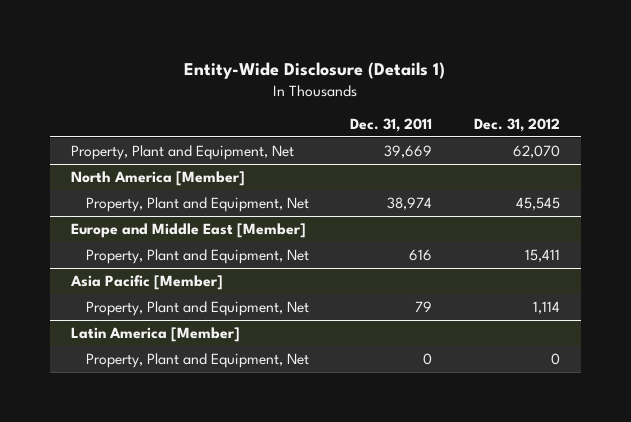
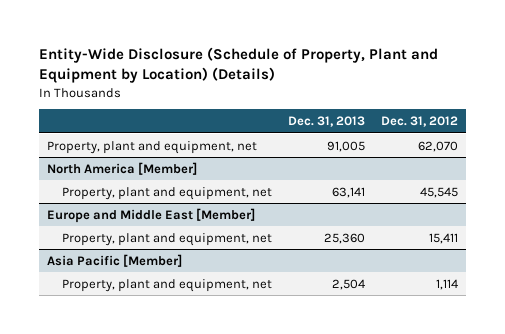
- Entity-Wide Disclosure (Details 1)
+ Entity-Wide Disclosure (Schedule of Property, Plant and Equipment by Location) (Details)
- | Dec. 31, 2011 | Dec. 31, 2012
+ | Dec. 31, 2013 | Dec. 31, 2012
- Property, Plant and Equipment, Net | 39,669 | 62,070
+ Property, plant and equipment, net | 91,005 | 62,070
@ North America [Member]
- Property, Plant and Equipment, Net | 38,974 | 45,545
+ Property, plant and equipment, net | 63,141 | 45,545
@ Europe and Middle East [Member]
- Property, Plant and Equipment, Net | 616 | 15,411
+ Property, plant and equipment, net | 25,360 | 15,411
@ Asia Pacific [Member]
- Property, Plant and Equipment, Net | 79 | 1,114
- Latin America [Member]
- Property, Plant and Equipment, Net | 0 | 0
@ Asia Pacific [Member]
+ Property, plant and equipment, net | 2,504 | 1,114

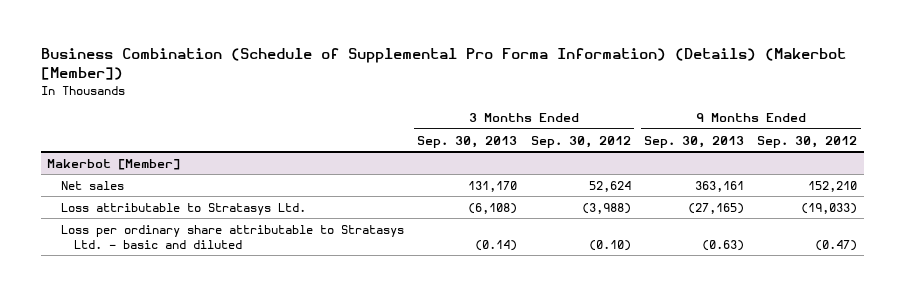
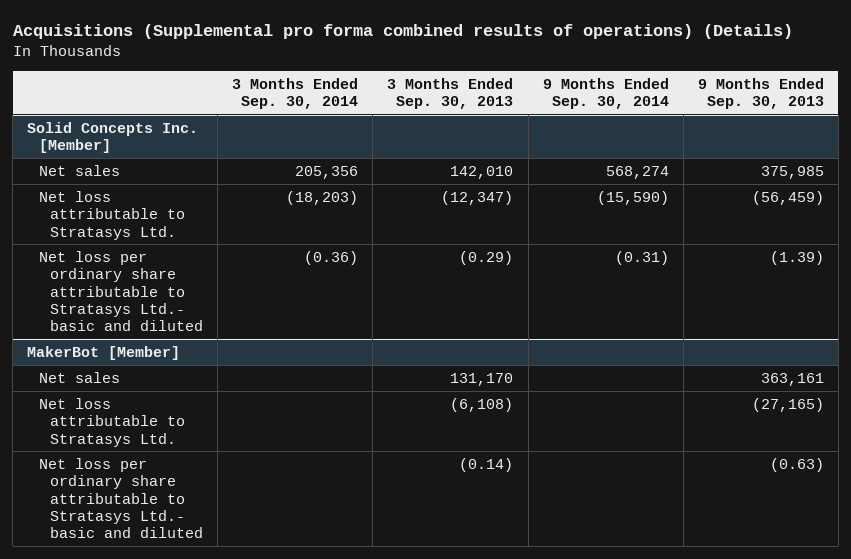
- Business Combination (Schedule of Supplemental Pro Forma Information) (Details) (Makerbot [Member])
+ Acquisitions (Supplemental pro forma combined results of operations) (Details)
- | 3 Months Ended Sep. 30, 2013 | 3 Months Ended Sep. 30, 2012 | 9 Months Ended Sep. 30, 2013 | 9 Months Ended Sep. 30, 2012
+ | 3 Months Ended Sep. 30, 2014 | 3 Months Ended Sep. 30, 2013 | 9 Months Ended Sep. 30, 2014 | 9 Months Ended Sep. 30, 2013
- Makerbot [Member]
+ Solid Concepts Inc. [Member]
+ Net sales | 205,356 | 142,010 | 568,274 | 375,985
+ Net loss attributable to Stratasys Ltd. | (18,203) | (12,347) | (15,590) | (56,459)
+ Net loss per ordinary share attributable to Stratasys Ltd.- basic and diluted | (0.36) | (0.29) | (0.31) | (1.39)
+ MakerBot [Member]
- Loss attributable to Stratasys Ltd. | (6,108) | (3,988) | (27,165) | (19,033)
- Loss per ordinary share attributable to Stratasys Ltd. - basic and diluted | (0.14) | (0.10) | (0.63) | (0.47)
+ Net loss attributable to Stratasys Ltd. | | (6,108) | | (27,165)
+ Net loss per ordinary share attributable to Stratasys Ltd.- basic and diluted | | (0.14) | | (0.63)

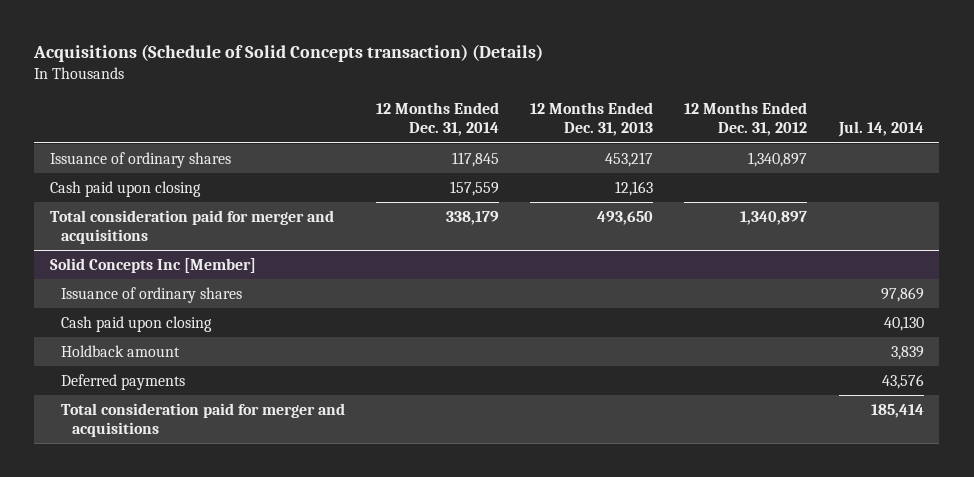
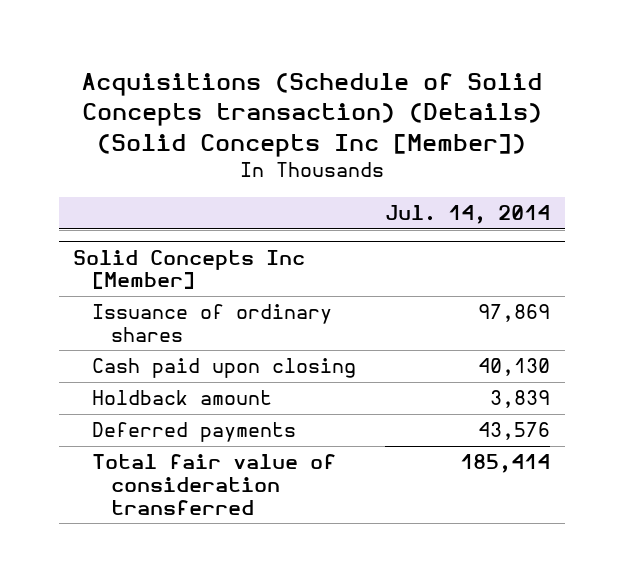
- Acquisitions (Schedule of Solid Concepts transaction) (Details)
+ Acquisitions (Schedule of Solid Concepts transaction) (Details) (Solid Concepts Inc [Member])
- | 12 Months Ended Dec. 31, 2014 | 12 Months Ended Dec. 31, 2013 | 12 Months Ended Dec. 31, 2012 | Jul. 14, 2014
+ | Jul. 14, 2014
- Issuance of ordinary shares | 117,845 | 453,217 | 1,340,897 |
- Cash paid upon closing | 157,559 | 12,163 | |
- Total consideration paid for merger and acquisitions | 338,179 | 493,650 | 1,340,897 |
@ Solid Concepts Inc [Member]
- Total consideration paid for merger and acquisitions | | | | 185,414
+ Total fair value of consideration transferred | 185,414

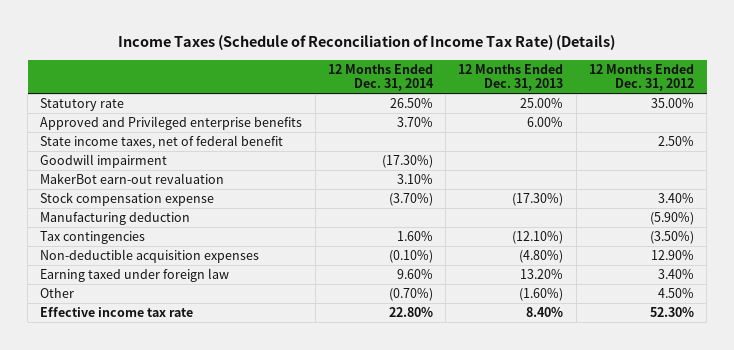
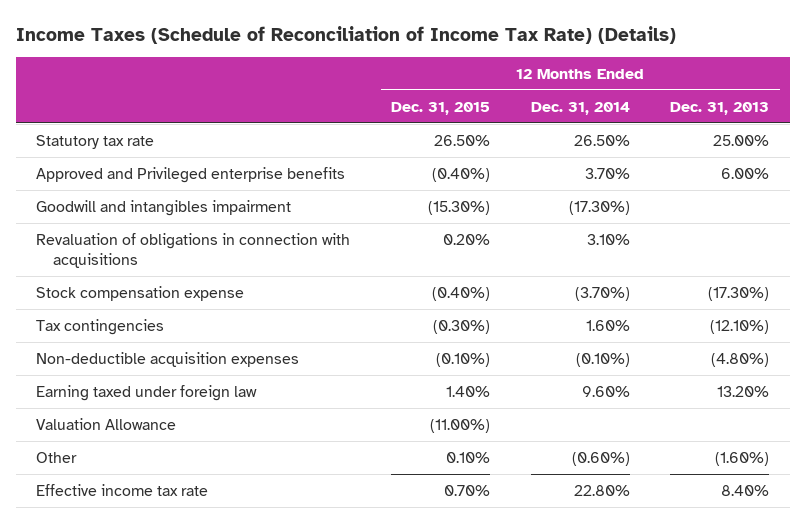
- | 12 Months Ended Dec. 31, 2014 | 12 Months Ended Dec. 31, 2013 | 12 Months Ended Dec. 31, 2012
+ | 12 Months Ended Dec. 31, 2015 | 12 Months Ended Dec. 31, 2014 | 12 Months Ended Dec. 31, 2013
- Statutory rate | 26.50% | 25.00% | 35.00%
+ Statutory tax rate | 26.50% | 26.50% | 25.00%
- State income taxes, net of federal benefit | | | 2.50%
- Goodwill impairment | (17.30%) | |
- MakerBot earn-out revaluation | 3.10% | |
+ Goodwill and intangibles impairment | (15.30%) | (17.30%) |
+ Revaluation of obligations in connection with acquisitions | 0.20% | 3.10% |
- Manufacturing deduction | | | (5.90%)
- Other | (0.70%) | (1.60%) | 4.50%
+ Valuation Allowance | (11.00%) | |
+ Other | 0.10% | (0.60%) | (1.60%)

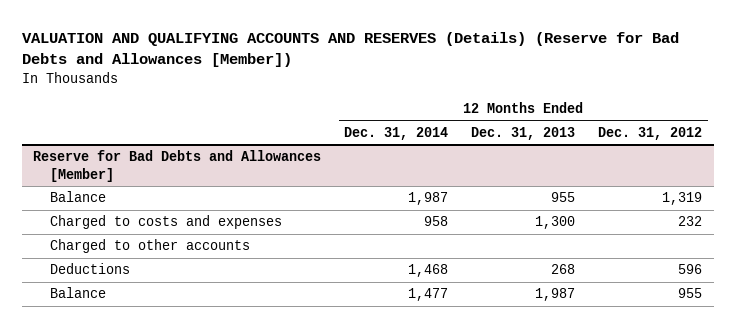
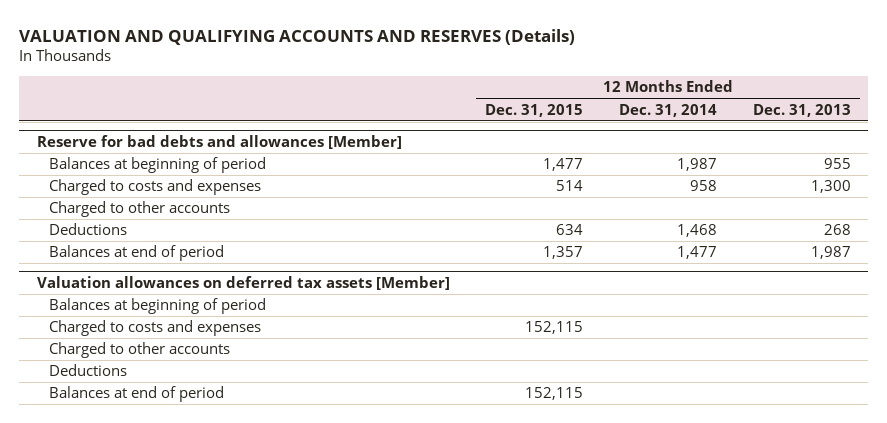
- VALUATION AND QUALIFYING ACCOUNTS AND RESERVES (Details) (Reserve for Bad Debts and Allowances [Member])
+ VALUATION AND QUALIFYING ACCOUNTS AND RESERVES (Details)
- | 12 Months Ended Dec. 31, 2014 | 12 Months Ended Dec. 31, 2013 | 12 Months Ended Dec. 31, 2012
+ | 12 Months Ended Dec. 31, 2015 | 12 Months Ended Dec. 31, 2014 | 12 Months Ended Dec. 31, 2013
- Reserve for Bad Debts and Allowances [Member]
- Balance | 1,987 | 955 | 1,319
+ Reserve for bad debts and allowances [Member]
+ Balances at beginning of period | 1,477 | 1,987 | 955
- Balance | 1,477 | 1,987 | 955
+ Balances at end of period | 1,357 | 1,477 | 1,987
+ Valuation allowances on deferred tax assets [Member]
+ Balances at beginning of period
+ Charged to costs and expenses | 152,115 | |
+ Charged to other accounts
+ Deductions
+ Balances at end of period | 152,115 | |

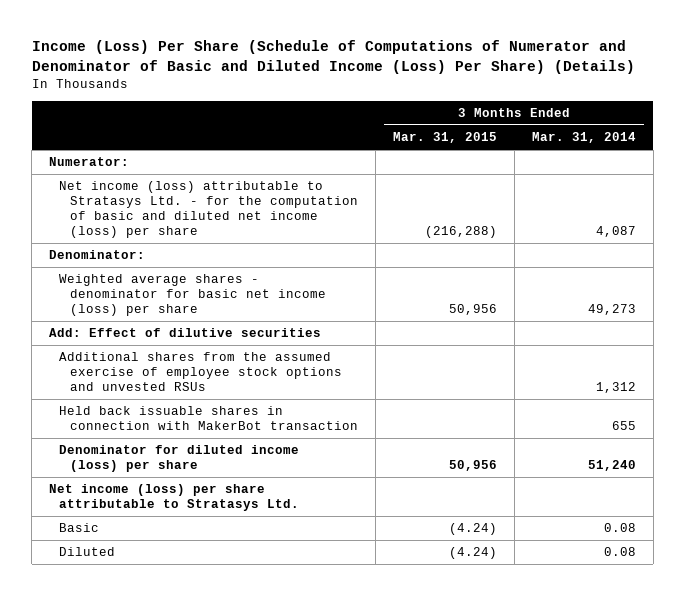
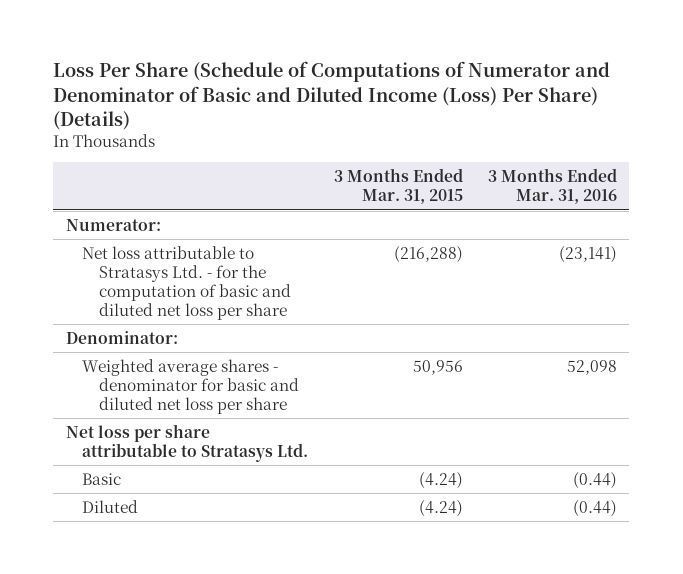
- Income (Loss) Per Share (Schedule of Computations of Numerator and Denominator of Basic and Diluted Income (Loss) Per Share) (Details)
+ Loss Per Share (Schedule of Computations of Numerator and Denominator of Basic and Diluted Income (Loss) Per Share) (Details)
- | 3 Months Ended Mar. 31, 2015 | 3 Months Ended Mar. 31, 2014
+ | 3 Months Ended Mar. 31, 2015 | 3 Months Ended Mar. 31, 2016
- Net income (loss) attributable to Stratasys Ltd. - for the computation of basic and diluted net income (loss) per share | (216,288) | 4,087
+ Net loss attributable to Stratasys Ltd. - for the computation of basic and diluted net loss per share | (216,288) | (23,141)
- Weighted average shares - denominator for basic net income (loss) per share | 50,956 | 49,273
- Add: Effect of dilutive securities
- Additional shares from the assumed exercise of employee stock options and unvested RSUs | | 1,312
- Held back issuable shares in connection with MakerBot transaction | | 655
- Denominator for diluted income (loss) per share | 50,956 | 51,240
- Net income (loss) per share attributable to Stratasys Ltd.
+ Weighted average shares - denominator for basic and diluted net loss per share | 50,956 | 52,098
+ Net loss per share attributable to Stratasys Ltd.

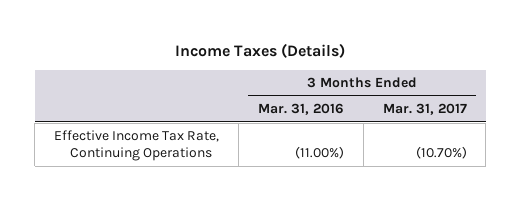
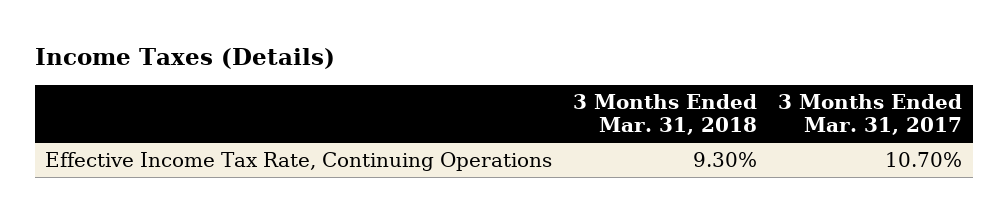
- | 3 Months Ended Mar. 31, 2016 | 3 Months Ended Mar. 31, 2017
+ | 3 Months Ended Mar. 31, 2018 | 3 Months Ended Mar. 31, 2017
- Effective Income Tax Rate, Continuing Operations | (11.00%) | (10.70%)
+ Effective Income Tax Rate, Continuing Operations | 9.30% | 10.70%

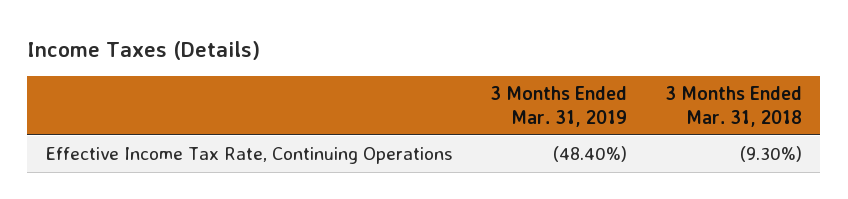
- | 3 Months Ended Mar. 31, 2018 | 3 Months Ended Mar. 31, 2017
+ | 3 Months Ended Mar. 31, 2019 | 3 Months Ended Mar. 31, 2018
- Effective Income Tax Rate, Continuing Operations | 9.30% | 10.70%
+ Effective Income Tax Rate, Continuing Operations | (48.40%) | (9.30%)

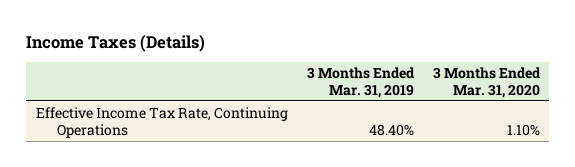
- | 3 Months Ended Mar. 31, 2019 | 3 Months Ended Mar. 31, 2018
+ | 3 Months Ended Mar. 31, 2019 | 3 Months Ended Mar. 31, 2020
- Effective Income Tax Rate, Continuing Operations | (48.40%) | (9.30%)
+ Effective Income Tax Rate, Continuing Operations | 48.40% | 1.10%

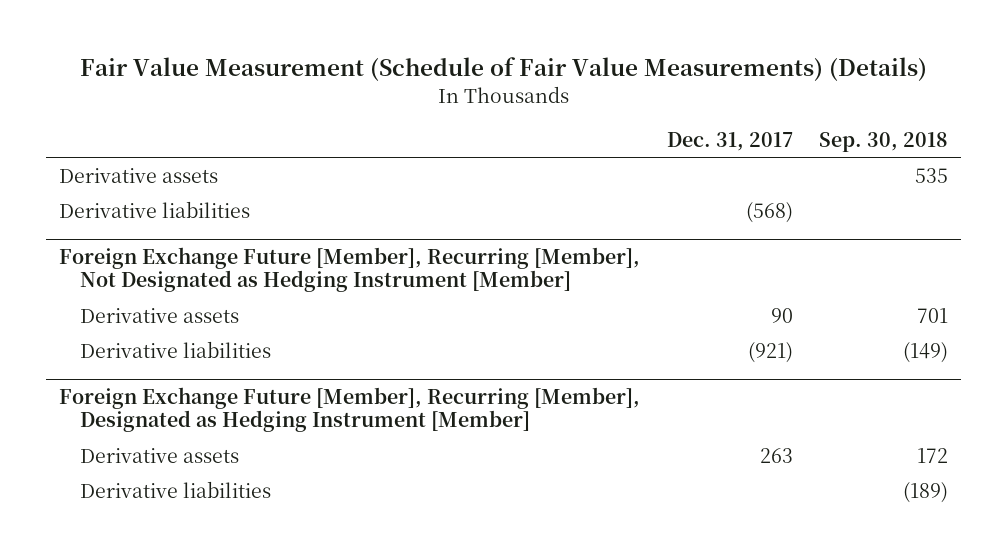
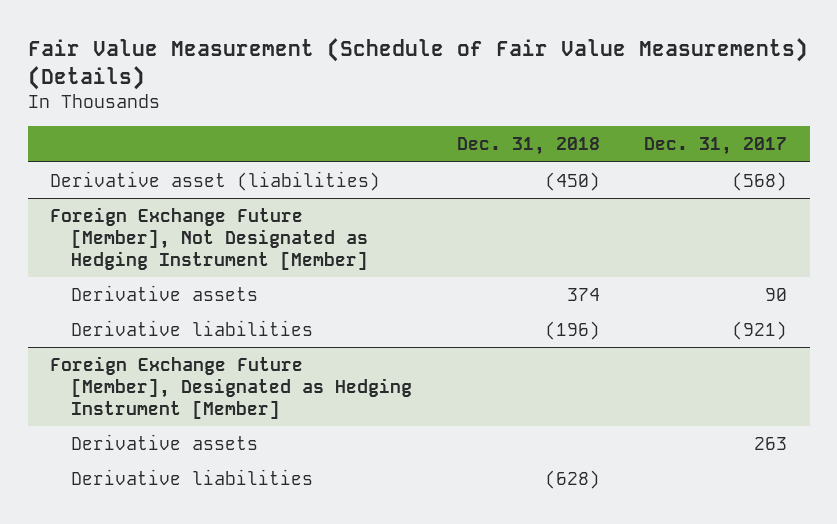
- | Dec. 31, 2017 | Sep. 30, 2018
+ | Dec. 31, 2018 | Dec. 31, 2017
- Derivative assets | | 535
- Derivative liabilities | (568) |
- Foreign Exchange Future [Member], Recurring [Member], Not Designated as Hedging Instrument [Member]
+ Derivative asset (liabilities) | (450) | (568)
+ Foreign Exchange Future [Member], Not Designated as Hedging Instrument [Member]
- Foreign Exchange Future [Member], Recurring [Member], Designated as Hedging Instrument [Member]
+ Foreign Exchange Future [Member], Designated as Hedging Instrument [Member]

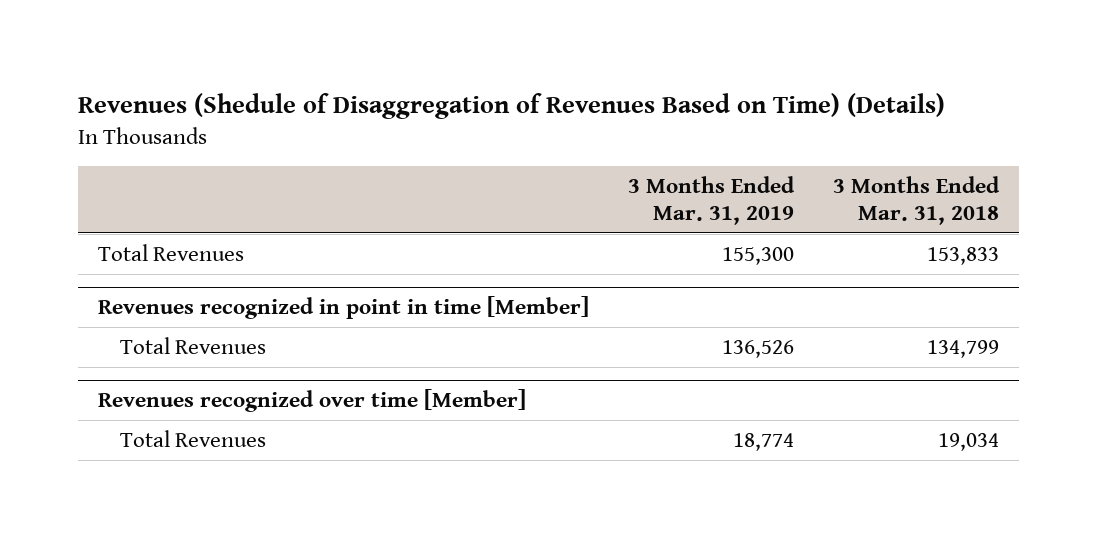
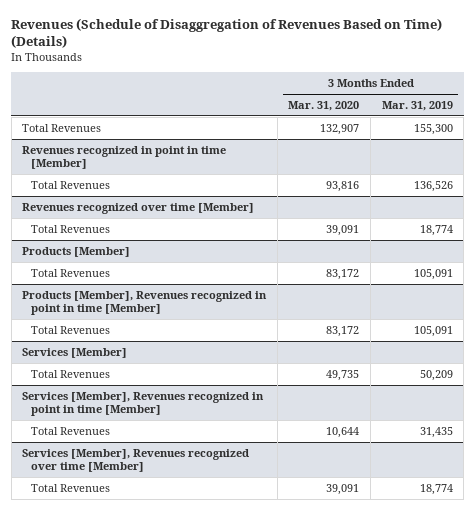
- Revenues (Shedule of Disaggregation of Revenues Based on Time) (Details)
+ Revenues (Schedule of Disaggregation of Revenues Based on Time) (Details)
- | 3 Months Ended Mar. 31, 2019 | 3 Months Ended Mar. 31, 2018
+ | 3 Months Ended Mar. 31, 2020 | 3 Months Ended Mar. 31, 2019
+ Products [Member]
+ Total Revenues | 83,172 | 105,091
+ Products [Member], Revenues recognized in point in time [Member]
+ Total Revenues | 83,172 | 105,091
+ Services [Member]
+ Total Revenues | 49,735 | 50,209
+ Services [Member], Revenues recognized in point in time [Member]
+ Total Revenues | 10,644 | 31,435
+ Services [Member], Revenues recognized over time [Member]
+ Total Revenues | 39,091 | 18,774

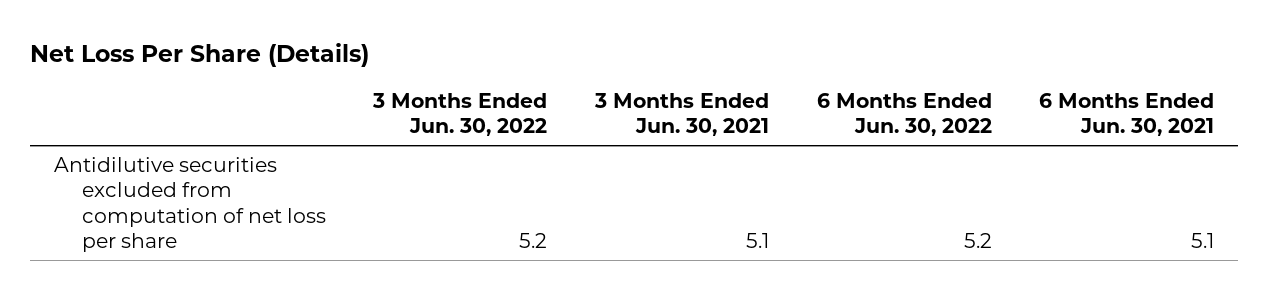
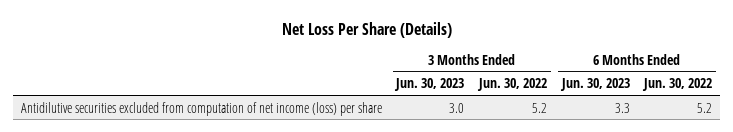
- | 3 Months Ended Jun. 30, 2022 | 3 Months Ended Jun. 30, 2021 | 6 Months Ended Jun. 30, 2022 | 6 Months Ended Jun. 30, 2021
+ | 3 Months Ended Jun. 30, 2023 | 3 Months Ended Jun. 30, 2022 | 6 Months Ended Jun. 30, 2023 | 6 Months Ended Jun. 30, 2022
- Antidilutive securities excluded from computation of net loss per share | 5.2 | 5.1 | 5.2 | 5.1
+ Antidilutive securities excluded from computation of net income (loss) per share | 3.0 | 5.2 | 3.3 | 5.2

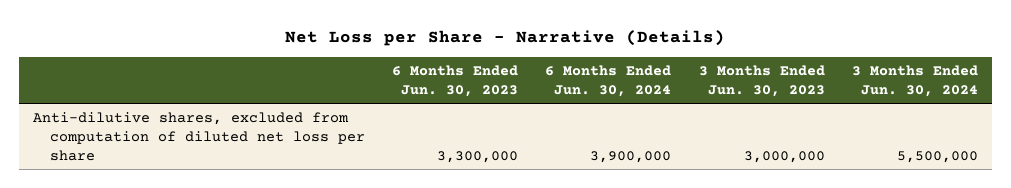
- Net Loss Per Share (Details)
+ Net Loss per Share - Narrative (Details)
- | 3 Months Ended Jun. 30, 2023 | 3 Months Ended Jun. 30, 2022 | 6 Months Ended Jun. 30, 2023 | 6 Months Ended Jun. 30, 2022
+ | 6 Months Ended Jun. 30, 2023 | 6 Months Ended Jun. 30, 2024 | 3 Months Ended Jun. 30, 2023 | 3 Months Ended Jun. 30, 2024
- Antidilutive securities excluded from computation of net income (loss) per share | 3.0 | 5.2 | 3.3 | 5.2
+ Anti-dilutive shares, excluded from computation of diluted net loss per share | 3,300,000 | 3,900,000 | 3,000,000 | 5,500,000

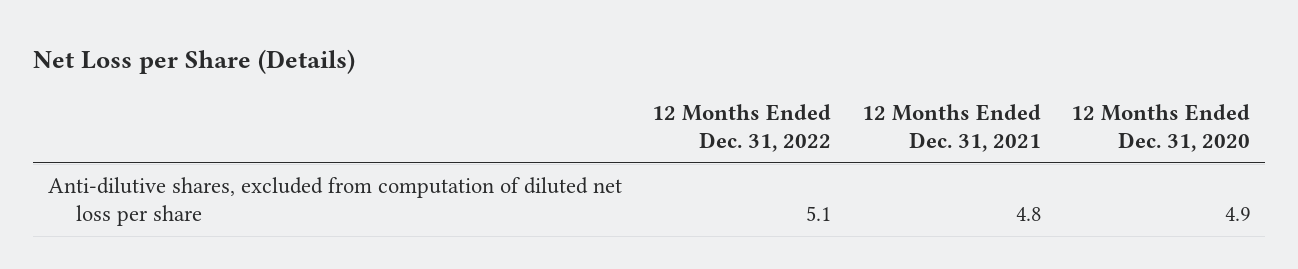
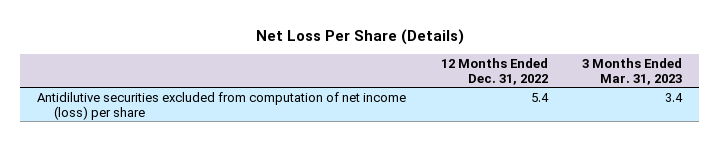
- Net Loss per Share (Details)
+ Net Loss Per Share (Details)
- | 12 Months Ended Dec. 31, 2022 | 12 Months Ended Dec. 31, 2021 | 12 Months Ended Dec. 31, 2020
+ | 12 Months Ended Dec. 31, 2022 | 3 Months Ended Mar. 31, 2023
- Anti-dilutive shares, excluded from computation of diluted net loss per share | 5.1 | 4.8 | 4.9
+ Antidilutive securities excluded from computation of net income (loss) per share | 5.4 | 3.4

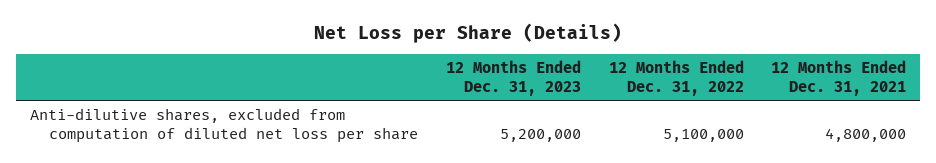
- Net Loss Per Share (Details)
+ Net Loss per Share (Details)
- | 12 Months Ended Dec. 31, 2022 | 3 Months Ended Mar. 31, 2023
+ | 12 Months Ended Dec. 31, 2023 | 12 Months Ended Dec. 31, 2022 | 12 Months Ended Dec. 31, 2021
- Antidilutive securities excluded from computation of net income (loss) per share | 5.4 | 3.4
+ Anti-dilutive shares, excluded from computation of diluted net loss per share | 5,200,000 | 5,100,000 | 4,800,000

